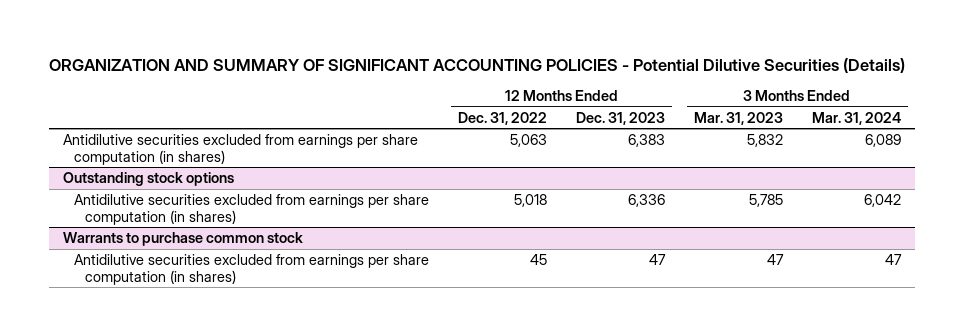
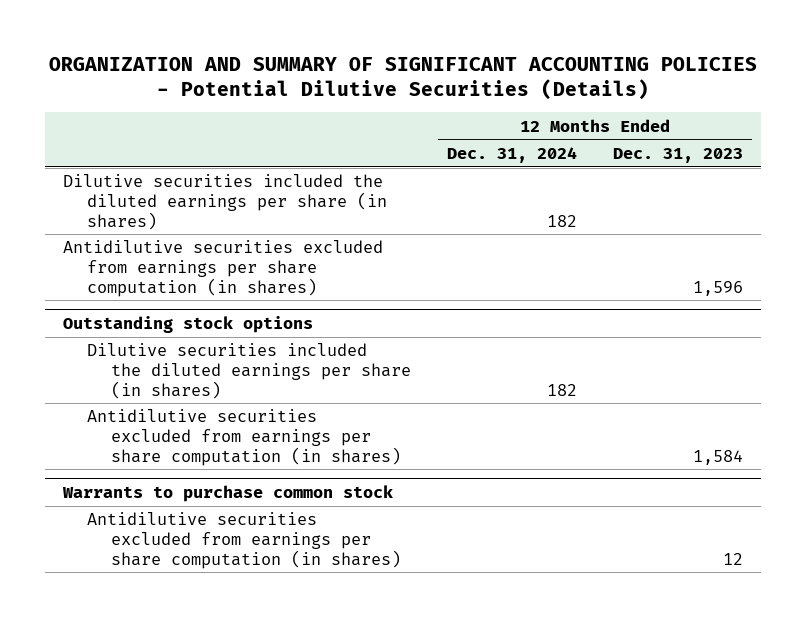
- | 12 Months Ended Dec. 31, 2022 | 12 Months Ended Dec. 31, 2023 | 3 Months Ended Mar. 31, 2023 | 3 Months Ended Mar. 31, 2024
+ | 12 Months Ended Dec. 31, 2024 | 12 Months Ended Dec. 31, 2023
- Antidilutive securities excluded from earnings per share computation (in shares) | 5,063 | 6,383 | 5,832 | 6,089
+ Dilutive securities included the diluted earnings per share (in shares) | 182 |
+ Antidilutive securities excluded from earnings per share computation (in shares) | | 1,596
@ Outstanding stock options
- Antidilutive securities excluded from earnings per share computation (in shares) | 5,018 | 6,336 | 5,785 | 6,042
+ Dilutive securities included the diluted earnings per share (in shares) | 182 |
+ Antidilutive securities excluded from earnings per share computation (in shares) | | 1,584
@ Warrants to purchase common stock
- Antidilutive securities excluded from earnings per share computation (in shares) | 45 | 47 | 47 | 47
+ Antidilutive securities excluded from earnings per share computation (in shares) | | 12

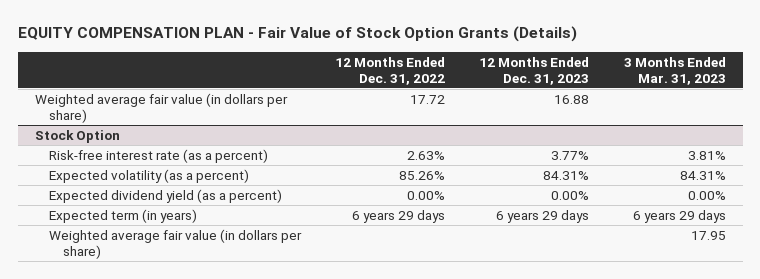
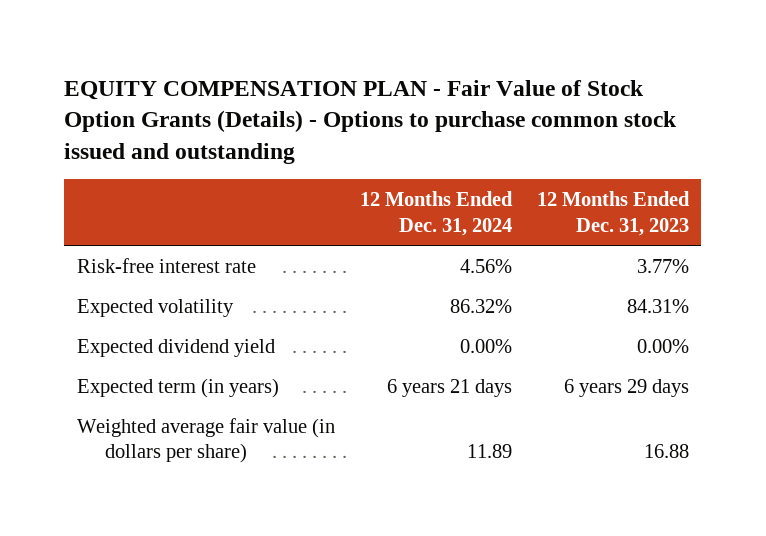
- EQUITY COMPENSATION PLAN - Fair Value of Stock Option Grants (Details)
+ EQUITY COMPENSATION PLAN - Fair Value of Stock Option Grants (Details) - Options to purchase common stock issued and outstanding
- | 12 Months Ended Dec. 31, 2022 | 12 Months Ended Dec. 31, 2023 | 3 Months Ended Mar. 31, 2023
+ | 12 Months Ended Dec. 31, 2024 | 12 Months Ended Dec. 31, 2023
- Stock Option
- Risk-free interest rate (as a percent) | 2.63% | 3.77% | 3.81%
- Expected volatility (as a percent) | 85.26% | 84.31% | 84.31%
- Expected dividend yield (as a percent) | 0.00% | 0.00% | 0.00%
+ Risk-free interest rate | 4.56% | 3.77%
+ Expected volatility | 86.32% | 84.31%
+ Expected dividend yield | 0.00% | 0.00%
- Weighted average fair value (in dollars per share) | | | 17.95
moved down: Weighted average fair value (in dollars per share) | 11.89 | 16.88

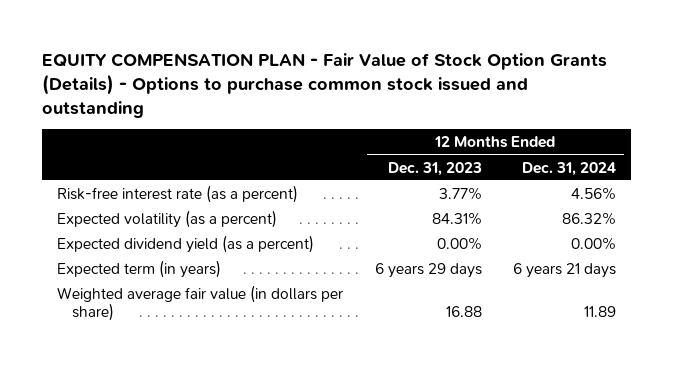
- | 12 Months Ended Dec. 31, 2024 | 12 Months Ended Dec. 31, 2023
+ | 12 Months Ended Dec. 31, 2023 | 12 Months Ended Dec. 31, 2024
- Risk-free interest rate | 4.56% | 3.77%
- Expected volatility | 86.32% | 84.31%
- Expected dividend yield | 0.00% | 0.00%
+ Risk-free interest rate (as a percent) | 3.77% | 4.56%
+ Expected volatility (as a percent) | 84.31% | 86.32%
+ Expected dividend yield (as a percent) | 0.00% | 0.00%

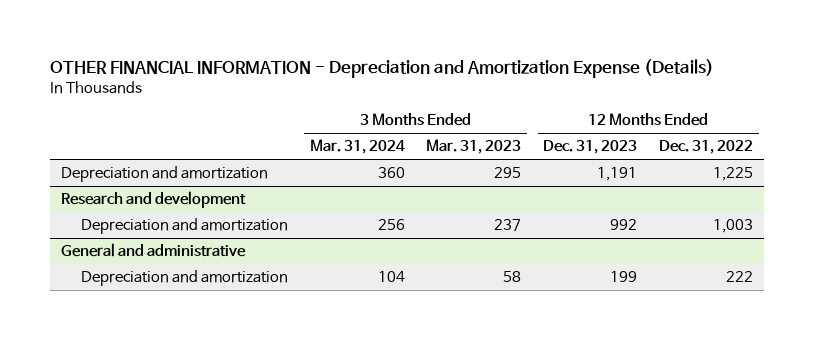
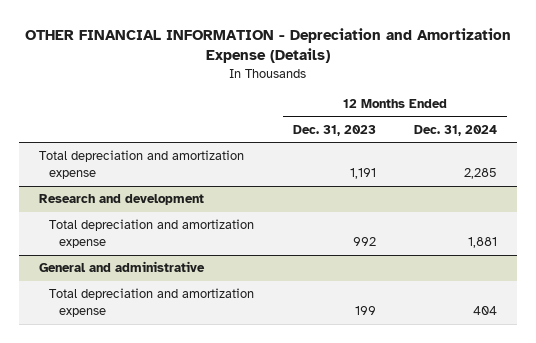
- | 3 Months Ended Mar. 31, 2024 | 3 Months Ended Mar. 31, 2023 | 12 Months Ended Dec. 31, 2023 | 12 Months Ended Dec. 31, 2022
+ | 12 Months Ended Dec. 31, 2023 | 12 Months Ended Dec. 31, 2024
- Depreciation and amortization | 360 | 295 | 1,191 | 1,225
+ Total depreciation and amortization expense | 1,191 | 2,285
@ Research and development
- Depreciation and amortization | 256 | 237 | 992 | 1,003
+ Total depreciation and amortization expense | 992 | 1,881
@ General and administrative
- Depreciation and amortization | 104 | 58 | 199 | 222
+ Total depreciation and amortization expense | 199 | 404

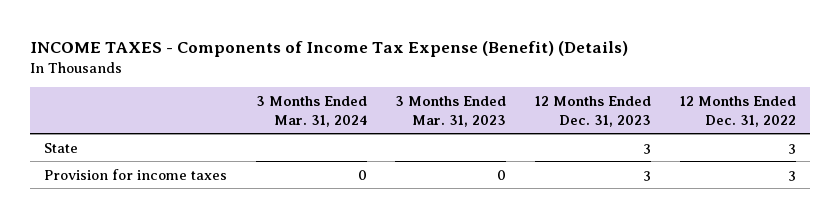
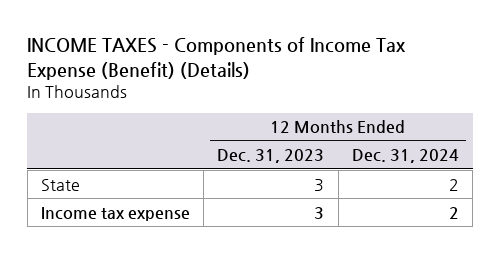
- | 3 Months Ended Mar. 31, 2024 | 3 Months Ended Mar. 31, 2023 | 12 Months Ended Dec. 31, 2023 | 12 Months Ended Dec. 31, 2022
+ | 12 Months Ended Dec. 31, 2023 | 12 Months Ended Dec. 31, 2024
- Provision for income taxes | 0 | 0 | 3 | 3
+ Income tax expense | 3 | 2

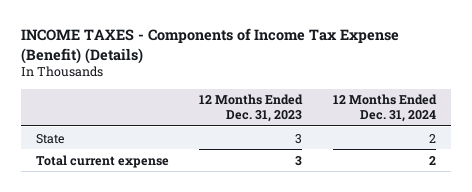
- Income tax expense | 3 | 2
+ Total current expense | 3 | 2

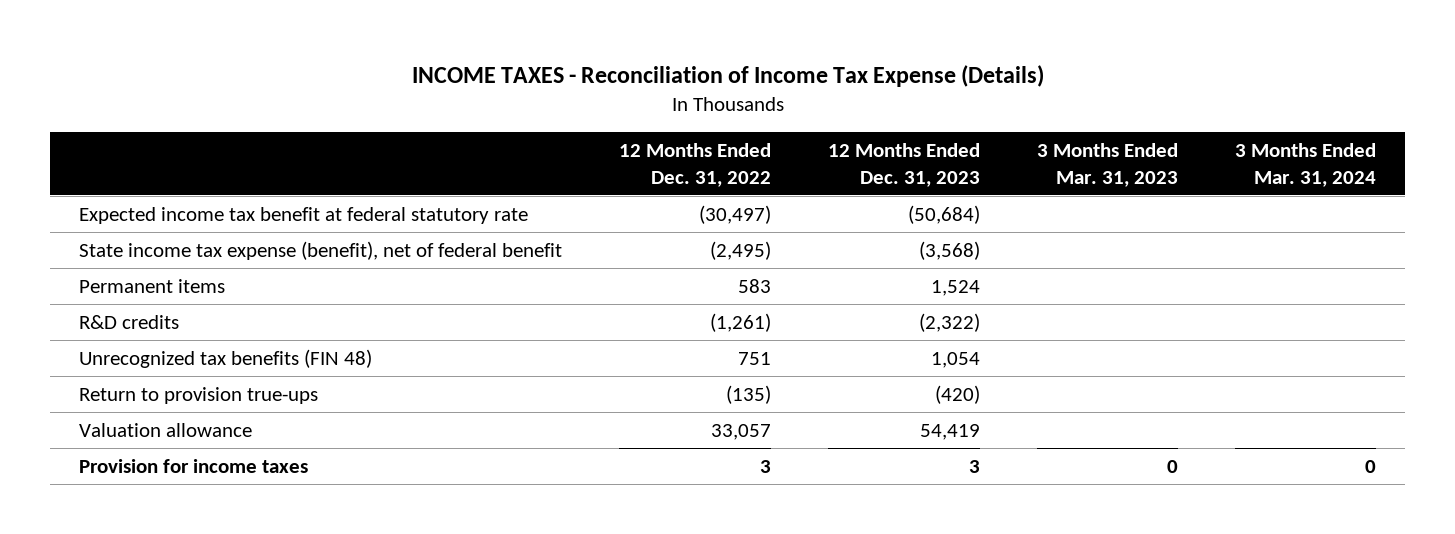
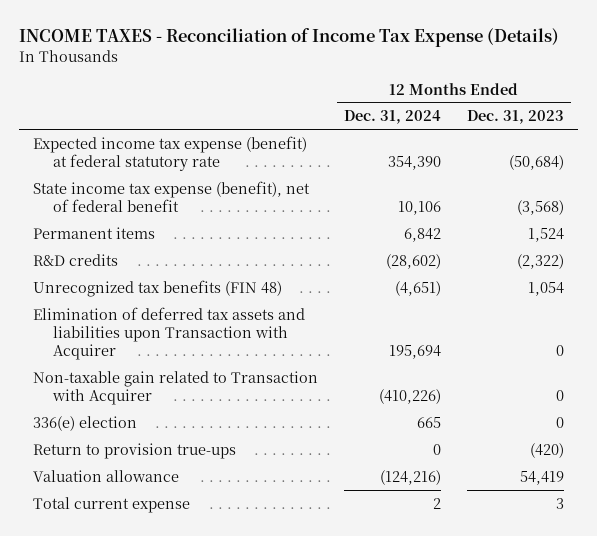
- | 12 Months Ended Dec. 31, 2022 | 12 Months Ended Dec. 31, 2023 | 3 Months Ended Mar. 31, 2023 | 3 Months Ended Mar. 31, 2024
+ | 12 Months Ended Dec. 31, 2024 | 12 Months Ended Dec. 31, 2023
- Expected income tax benefit at federal statutory rate | (30,497) | (50,684) | |
+ Expected income tax expense (benefit) at federal statutory rate | 354,390 | (50,684)
+ Elimination of deferred tax assets and liabilities upon Transaction with Acquirer | 195,694 | 0
+ Non-taxable gain related to Transaction with Acquirer | (410,226) | 0
+ 336(e) election | 665 | 0
- Provision for income taxes | 3 | 3 | 0 | 0
+ Total current expense | 2 | 3

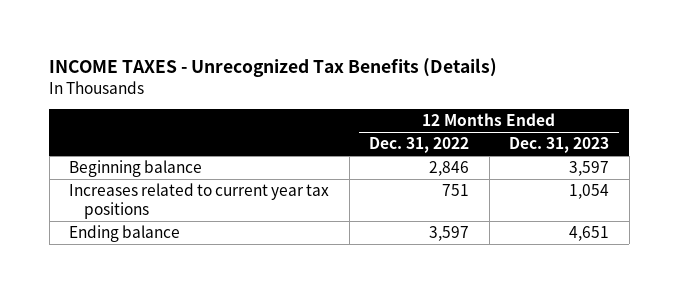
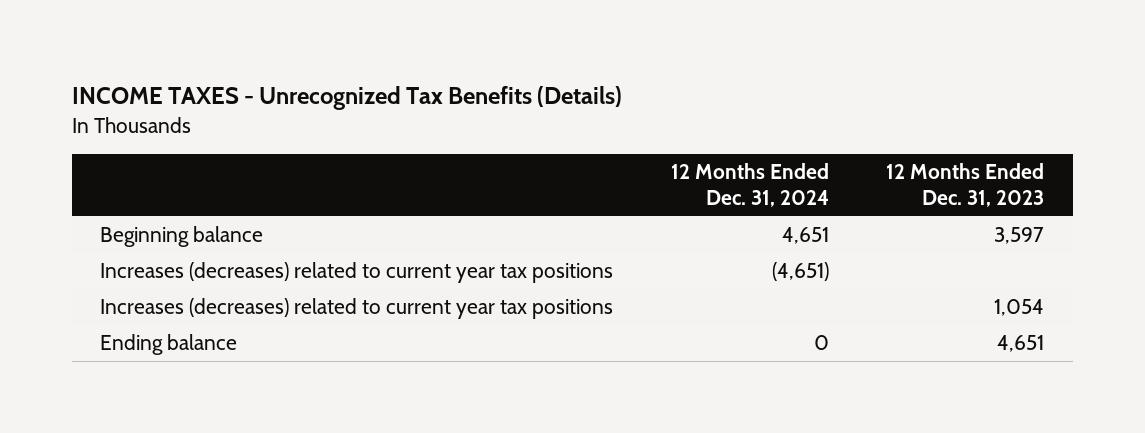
- | 12 Months Ended Dec. 31, 2022 | 12 Months Ended Dec. 31, 2023
+ | 12 Months Ended Dec. 31, 2024 | 12 Months Ended Dec. 31, 2023
- Increases related to current year tax positions | 751 | 1,054
+ Increases (decreases) related to current year tax positions | (4,651) |
+ Increases (decreases) related to current year tax positions | | 1,054

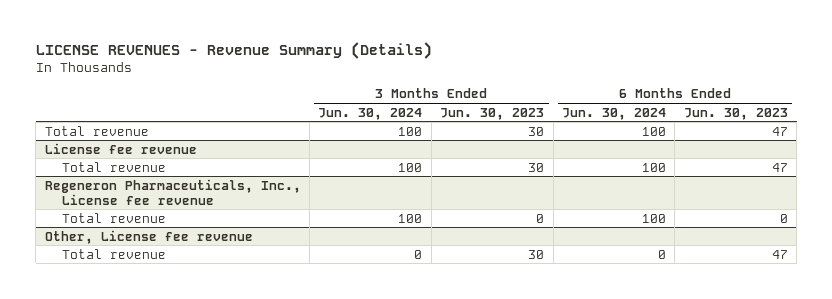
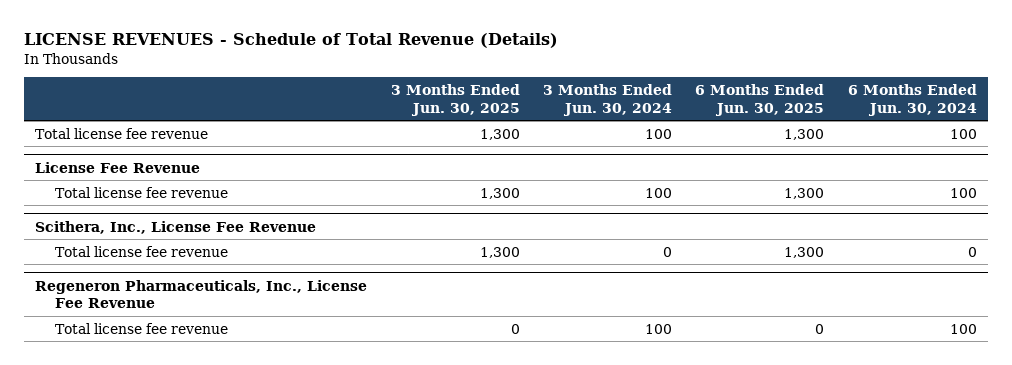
- LICENSE REVENUES - Revenue Summary (Details)
+ LICENSE REVENUES - Schedule of Total Revenue (Details)
- | 3 Months Ended Jun. 30, 2024 | 3 Months Ended Jun. 30, 2023 | 6 Months Ended Jun. 30, 2024 | 6 Months Ended Jun. 30, 2023
+ | 3 Months Ended Jun. 30, 2025 | 3 Months Ended Jun. 30, 2024 | 6 Months Ended Jun. 30, 2025 | 6 Months Ended Jun. 30, 2024
- Total revenue | 100 | 30 | 100 | 47
- License fee revenue
- Total revenue | 100 | 30 | 100 | 47
- Regeneron Pharmaceuticals, Inc., License fee revenue
- Total revenue | 100 | 0 | 100 | 0
- Other, License fee revenue
- Total revenue | 0 | 30 | 0 | 47
+ Total license fee revenue | 1,300 | 100 | 1,300 | 100
+ License Fee Revenue
+ Total license fee revenue | 1,300 | 100 | 1,300 | 100
+ Scithera, Inc., License Fee Revenue
+ Total license fee revenue | 1,300 | 0 | 1,300 | 0
+ Regeneron Pharmaceuticals, Inc., License Fee Revenue
+ Total license fee revenue | 0 | 100 | 0 | 100

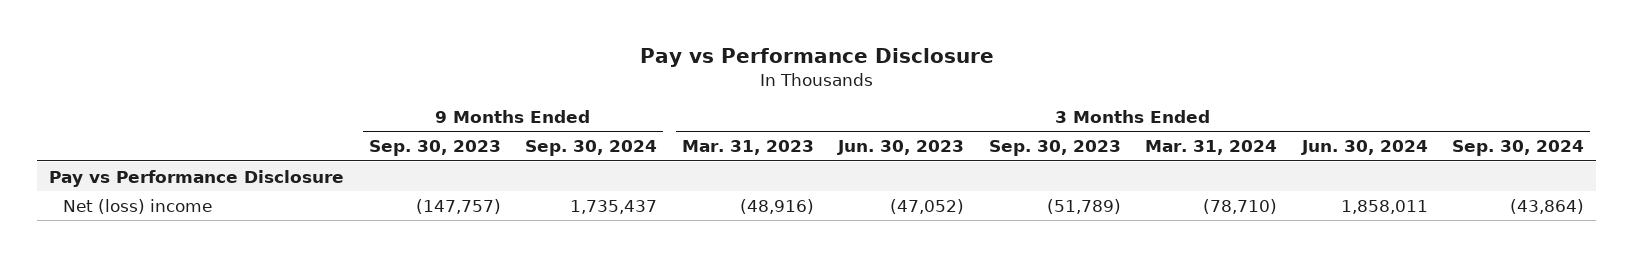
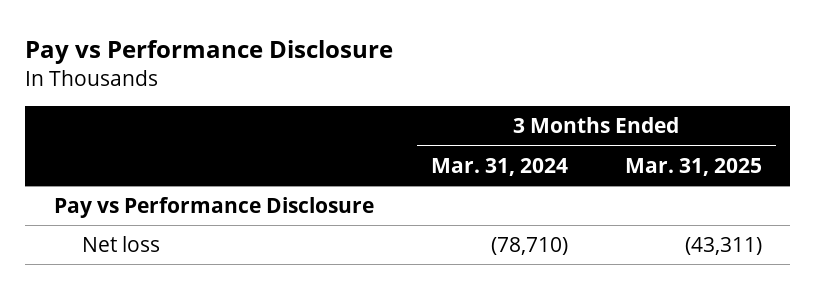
- | 9 Months Ended Sep. 30, 2023 | 9 Months Ended Sep. 30, 2024 | 3 Months Ended Mar. 31, 2023 | 3 Months Ended Jun. 30, 2023 | 3 Months Ended Sep. 30, 2023 | 3 Months Ended Mar. 31, 2024 | 3 Months Ended Jun. 30, 2024 | 3 Months Ended Sep. 30, 2024
+ | 3 Months Ended Mar. 31, 2024 | 3 Months Ended Mar. 31, 2025
- Net (loss) income | (147,757) | 1,735,437 | (48,916) | (47,052) | (51,789) | (78,710) | 1,858,011 | (43,864)
+ Net loss | (78,710) | (43,311)

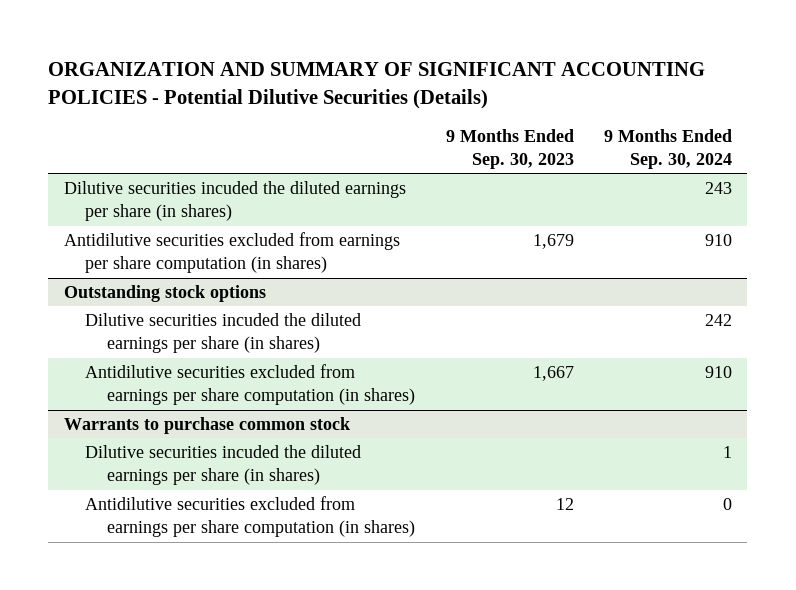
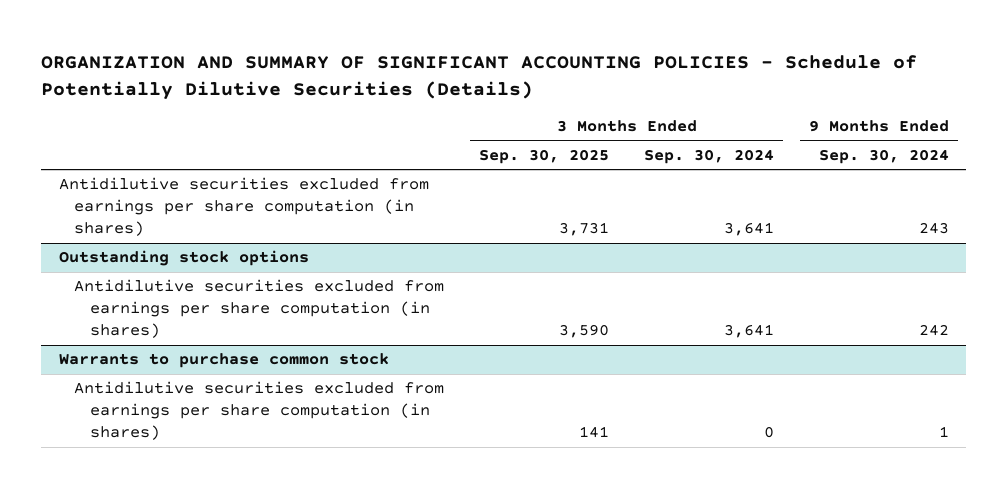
- ORGANIZATION AND SUMMARY OF SIGNIFICANT ACCOUNTING POLICIES - Potential Dilutive Securities (Details)
+ ORGANIZATION AND SUMMARY OF SIGNIFICANT ACCOUNTING POLICIES - Schedule of Potentially Dilutive Securities (Details)
- | 9 Months Ended Sep. 30, 2023 | 9 Months Ended Sep. 30, 2024
+ | 3 Months Ended Sep. 30, 2025 | 3 Months Ended Sep. 30, 2024 | 9 Months Ended Sep. 30, 2024
- Dilutive securities incuded the diluted earnings per share (in shares) | | 243
- Antidilutive securities excluded from earnings per share computation (in shares) | 1,679 | 910
+ Antidilutive securities excluded from earnings per share computation (in shares) | 3,731 | 3,641 | 243
@ Outstanding stock options
- Dilutive securities incuded the diluted earnings per share (in shares) | | 242
- Antidilutive securities excluded from earnings per share computation (in shares) | 1,667 | 910
+ Antidilutive securities excluded from earnings per share computation (in shares) | 3,590 | 3,641 | 242
@ Warrants to purchase common stock
- Dilutive securities incuded the diluted earnings per share (in shares) | | 1
- Antidilutive securities excluded from earnings per share computation (in shares) | 12 | 0
+ Antidilutive securities excluded from earnings per share computation (in shares) | 141 | 0 | 1

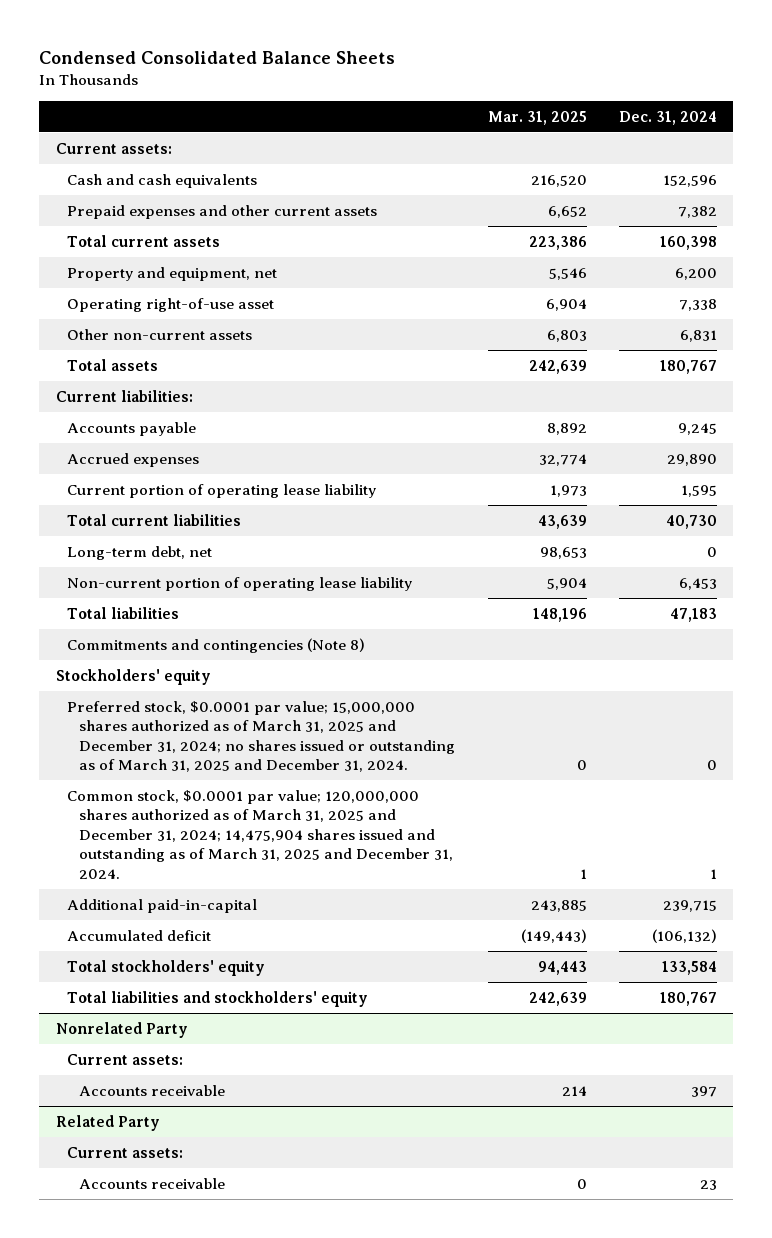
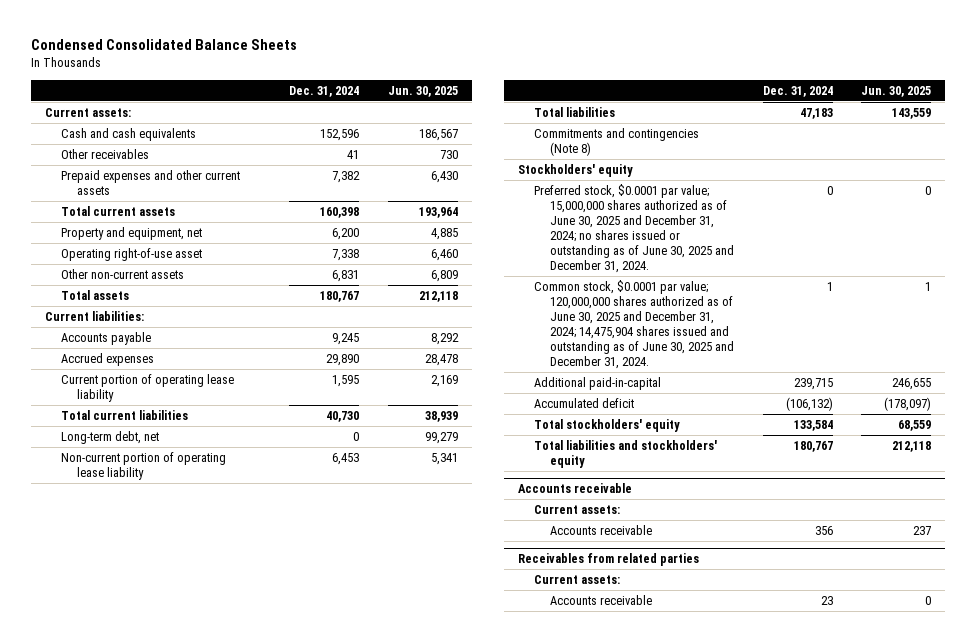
- | Mar. 31, 2025 | Dec. 31, 2024
+ | Dec. 31, 2024 | Jun. 30, 2025
+ Other receivables | 41 | 730
- Preferred stock, $0.0001 par value; 15,000,000 shares authorized as of March 31, 2025 and December 31, 2024; no shares issued or outstanding as of March 31, 2025 and December 31, 2024. | 0 | 0
- Common stock, $0.0001 par value; 120,000,000 shares authorized as of March 31, 2025 and December 31, 2024; 14,475,904 shares issued and outstanding as of March 31, 2025 and December 31, 2024. | 1 | 1
+ Preferred stock, $0.0001 par value; 15,000,000 shares authorized as of June 30, 2025 and December 31, 2024; no shares issued or outstanding as of June 30, 2025 and December 31, 2024. | 0 | 0
+ Common stock, $0.0001 par value; 120,000,000 shares authorized as of June 30, 2025 and December 31, 2024; 14,475,904 shares issued and outstanding as of June 30, 2025 and December 31, 2024. | 1 | 1
- Nonrelated Party
+ Accounts receivable
- Accounts receivable | 214 | 397
- Related Party
+ Accounts receivable | 356 | 237
+ Receivables from related parties

